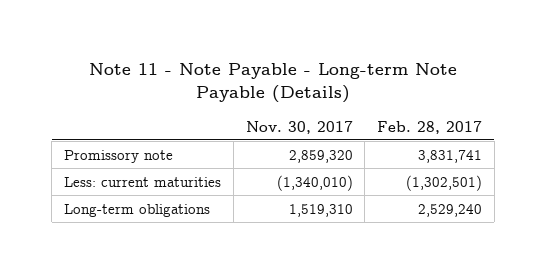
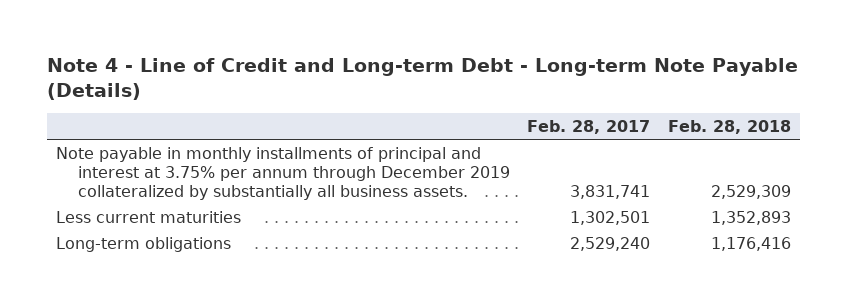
- Note 11 - Note Payable - Long-term Note Payable (Details)
+ Note 4 - Line of Credit and Long-term Debt - Long-term Note Payable (Details)
- | Nov. 30, 2017 | Feb. 28, 2017
+ | Feb. 28, 2017 | Feb. 28, 2018
- Promissory note | 2,859,320 | 3,831,741
- Less: current maturities | (1,340,010) | (1,302,501)
+ Note payable in monthly installments of principal and interest at 3.75% per annum through December 2019 collateralized by substantially all business assets. | 3,831,741 | 2,529,309
+ Less current maturities | 1,302,501 | 1,352,893

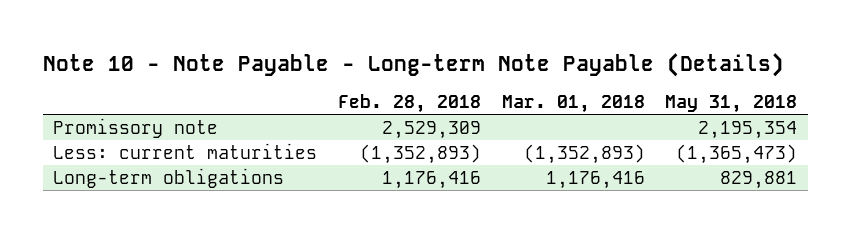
- Note 4 - Line of Credit and Long-term Debt - Long-term Note Payable (Details)
+ Note 10 - Note Payable - Long-term Note Payable (Details)
- | Feb. 28, 2017 | Feb. 28, 2018
+ | Feb. 28, 2018 | Mar. 01, 2018 | May 31, 2018
- Note payable in monthly installments of principal and interest at 3.75% per annum through December 2019 collateralized by substantially all business assets. | 3,831,741 | 2,529,309
- Less current maturities | 1,302,501 | 1,352,893
+ Promissory note | 2,529,309 | | 2,195,354
+ Less: current maturities | (1,352,893) | (1,352,893) | (1,365,473)

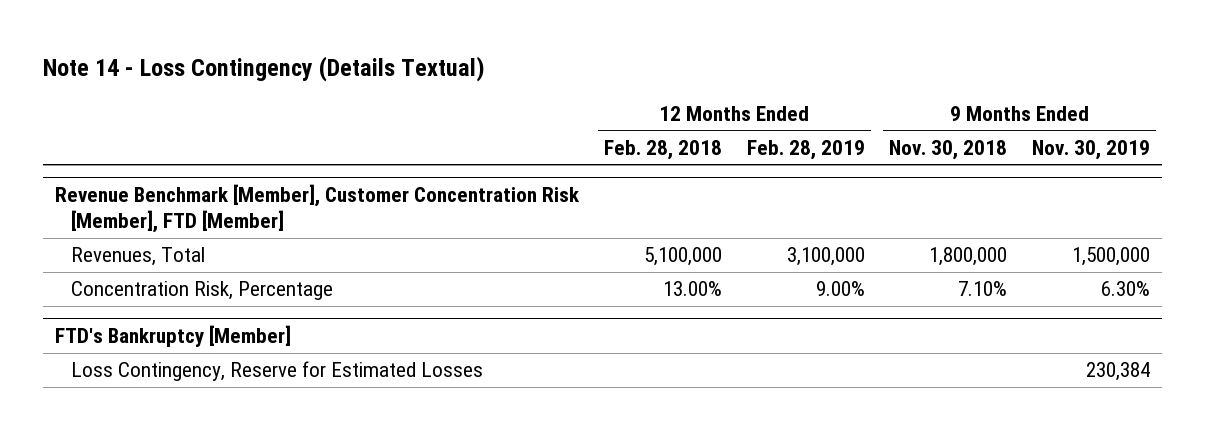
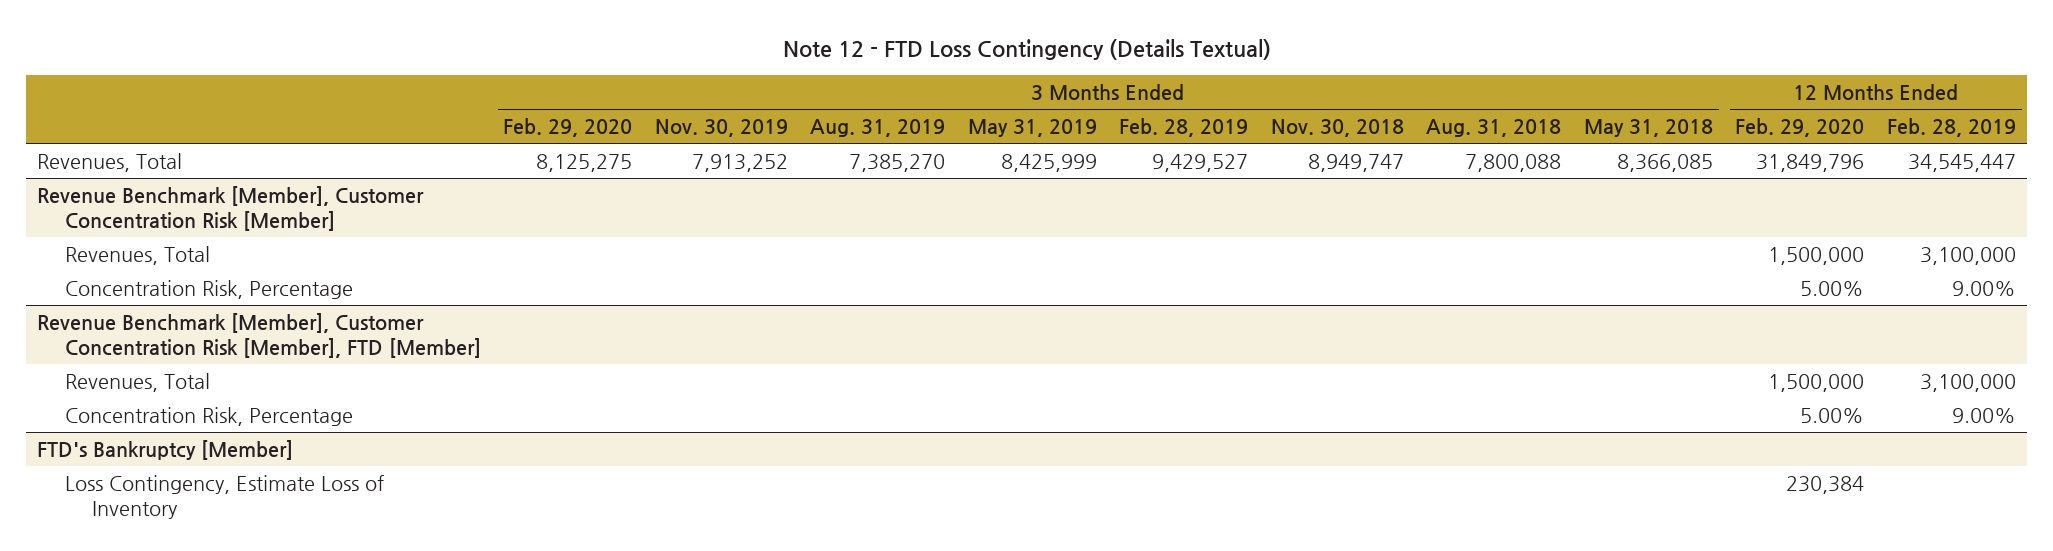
- Note 14 - Loss Contingency (Details Textual)
+ Note 12 - FTD Loss Contingency (Details Textual)
- | 12 Months Ended Feb. 28, 2018 | 12 Months Ended Feb. 28, 2019 | 9 Months Ended Nov. 30, 2018 | 9 Months Ended Nov. 30, 2019
+ | 3 Months Ended Feb. 29, 2020 | 3 Months Ended Nov. 30, 2019 | 3 Months Ended Aug. 31, 2019 | 3 Months Ended May 31, 2019 | 3 Months Ended Feb. 28, 2019 | 3 Months Ended Nov. 30, 2018 | 3 Months Ended Aug. 31, 2018 | 3 Months Ended May 31, 2018 | 12 Months Ended Feb. 29, 2020 | 12 Months Ended Feb. 28, 2019
+ Revenues, Total | 8,125,275 | 7,913,252 | 7,385,270 | 8,425,999 | 9,429,527 | 8,949,747 | 7,800,088 | 8,366,085 | 31,849,796 | 34,545,447
+ Revenue Benchmark [Member], Customer Concentration Risk [Member]
+ Revenues, Total | | | | | | | | | 1,500,000 | 3,100,000
+ Concentration Risk, Percentage | | | | | | | | | 5.00% | 9.00%
@ FTD's Bankruptcy [Member]
- Loss Contingency, Reserve for Estimated Losses | | | | 230,384
+ Loss Contingency, Estimate Loss of Inventory | | | | | | | | | 230,384 |

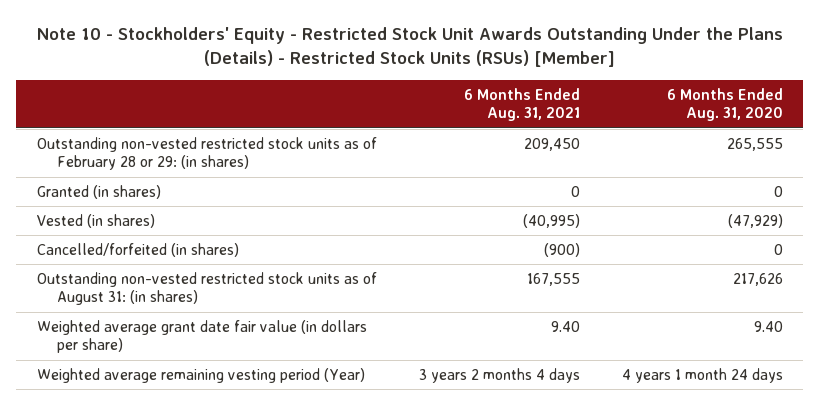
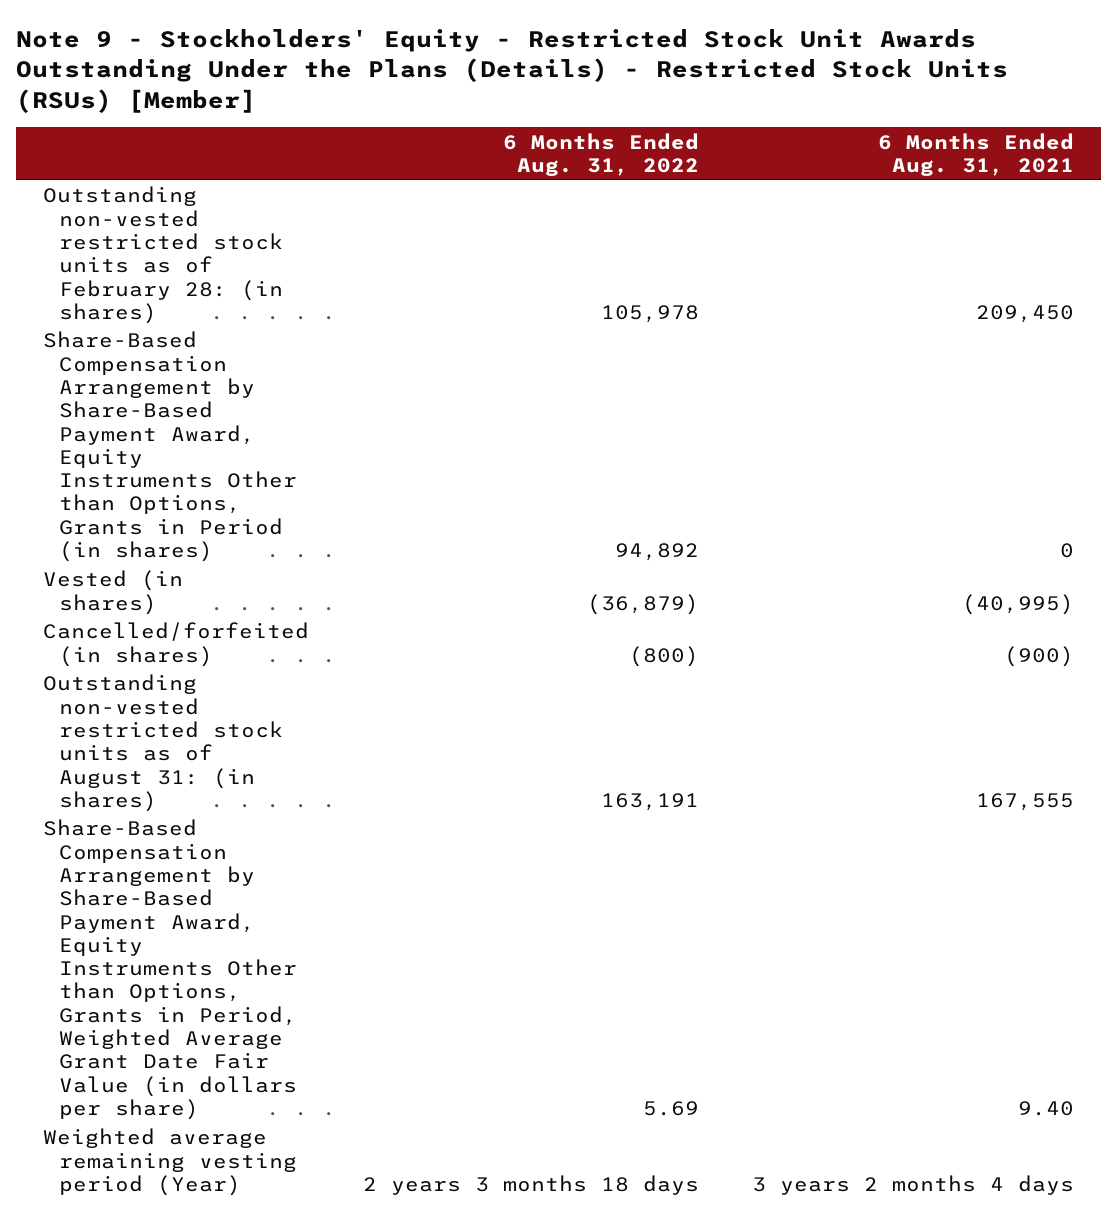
- Note 10 - Stockholders' Equity - Restricted Stock Unit Awards Outstanding Under the Plans (Details) - Restricted Stock Units (RSUs) [Member]
+ Note 9 - Stockholders' Equity - Restricted Stock Unit Awards Outstanding Under the Plans (Details) - Restricted Stock Units (RSUs) [Member]
- | 6 Months Ended Aug. 31, 2021 | 6 Months Ended Aug. 31, 2020
+ | 6 Months Ended Aug. 31, 2022 | 6 Months Ended Aug. 31, 2021
- Outstanding non-vested restricted stock units as of February 28 or 29: (in shares) | 209,450 | 265,555
- Granted (in shares) | 0 | 0
+ Outstanding non-vested restricted stock units as of February 28: (in shares) | 105,978 | 209,450
+ Share-Based Compensation Arrangement by Share-Based Payment Award, Equity Instruments Other than Options, Grants in Period (in shares) | 94,892 | 0
- Weighted average grant date fair value (in dollars per share) | 9.40 | 9.40
+ Share-Based Compensation Arrangement by Share-Based Payment Award, Equity Instruments Other than Options, Grants in Period, Weighted Average Grant Date Fair Value (in dollars per share) | 5.69 | 9.40

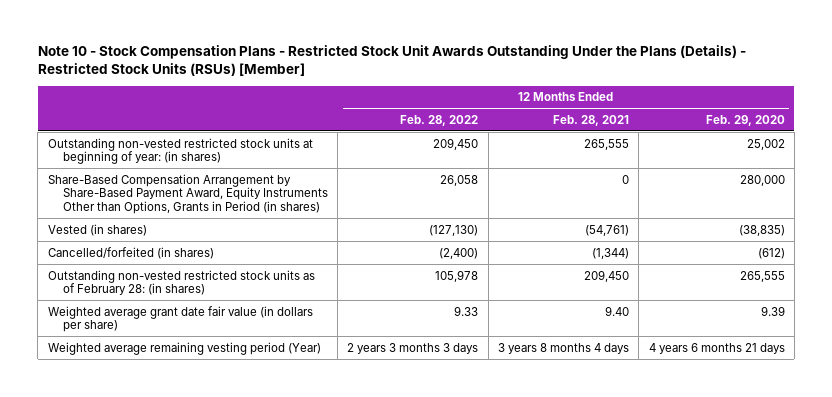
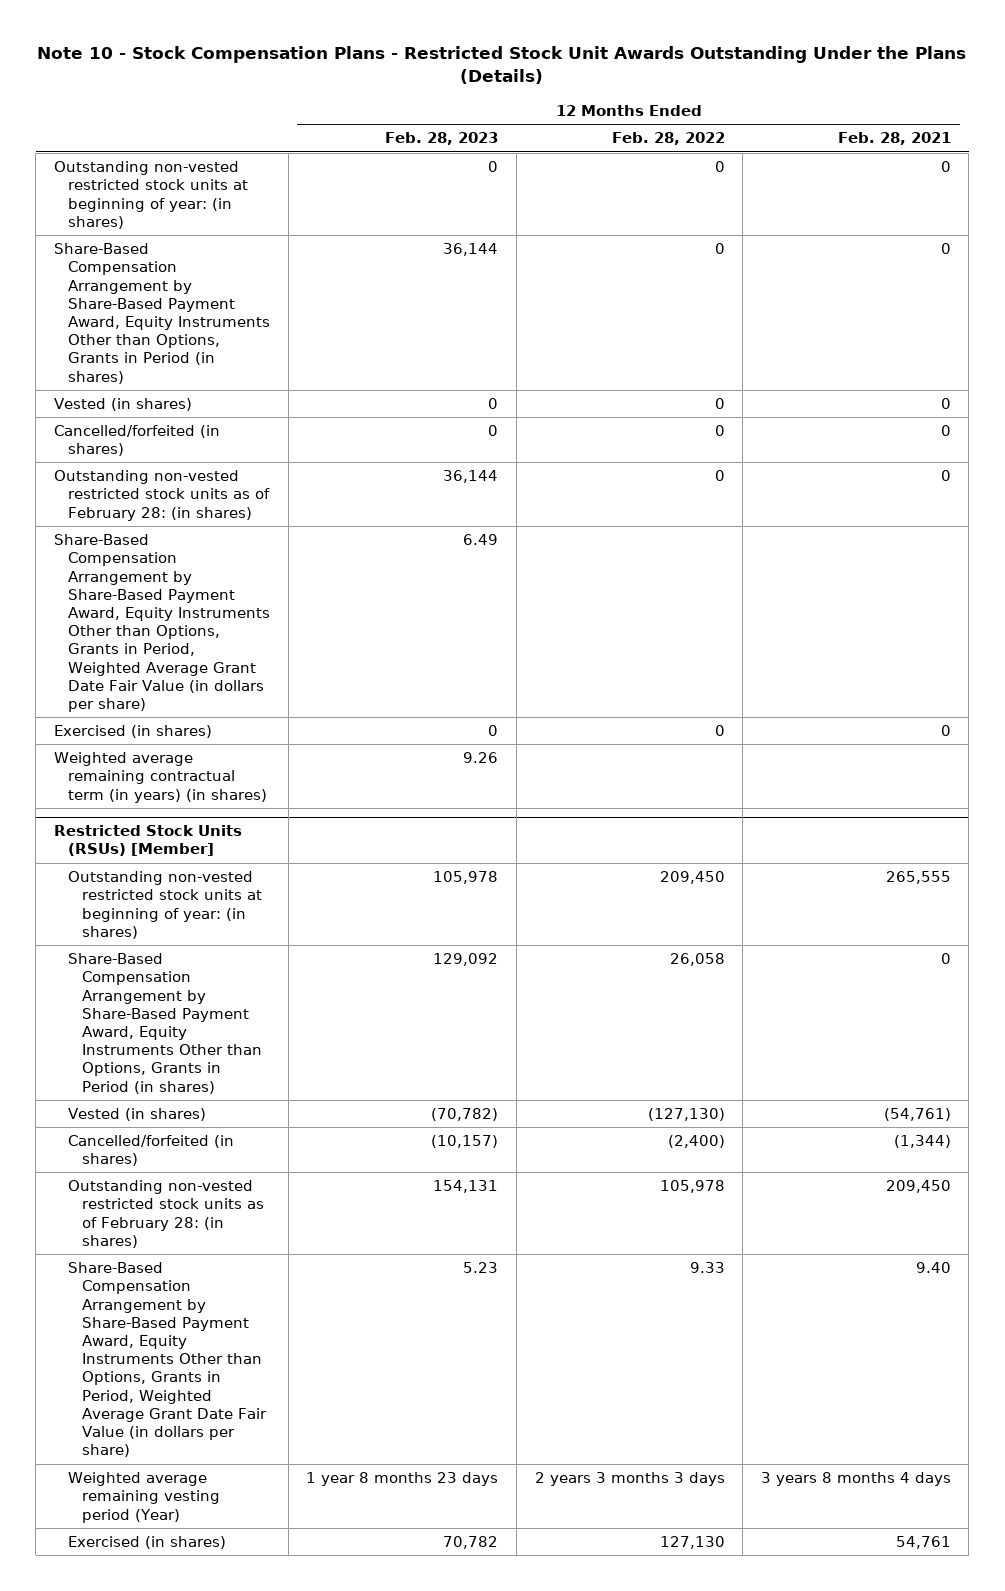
- Note 10 - Stock Compensation Plans - Restricted Stock Unit Awards Outstanding Under the Plans (Details) - Restricted Stock Units (RSUs) [Member]
+ Note 10 - Stock Compensation Plans - Restricted Stock Unit Awards Outstanding Under the Plans (Details)
- | 12 Months Ended Feb. 28, 2022 | 12 Months Ended Feb. 28, 2021 | 12 Months Ended Feb. 29, 2020
+ | 12 Months Ended Feb. 28, 2023 | 12 Months Ended Feb. 28, 2022 | 12 Months Ended Feb. 28, 2021
+ Outstanding non-vested restricted stock units at beginning of year: (in shares) | 0 | 0 | 0
+ Share-Based Compensation Arrangement by Share-Based Payment Award, Equity Instruments Other than Options, Grants in Period (in shares) | 36,144 | 0 | 0
+ Vested (in shares) | 0 | 0 | 0
+ Cancelled/forfeited (in shares) | 0 | 0 | 0
+ Outstanding non-vested restricted stock units as of February 28: (in shares) | 36,144 | 0 | 0
+ Share-Based Compensation Arrangement by Share-Based Payment Award, Equity Instruments Other than Options, Grants in Period, Weighted Average Grant Date Fair Value (in dollars per share) | 6.49 | |
+ Exercised (in shares) | 0 | 0 | 0
+ Weighted average remaining contractual term (in years) (in shares) | 9.26 | |
+ Restricted Stock Units (RSUs) [Member]
- Weighted average grant date fair value (in dollars per share) | 9.33 | 9.40 | 9.39
+ Share-Based Compensation Arrangement by Share-Based Payment Award, Equity Instruments Other than Options, Grants in Period, Weighted Average Grant Date Fair Value (in dollars per share) | 5.23 | 9.33 | 9.40
+ Exercised (in shares) | 70,782 | 127,130 | 54,761

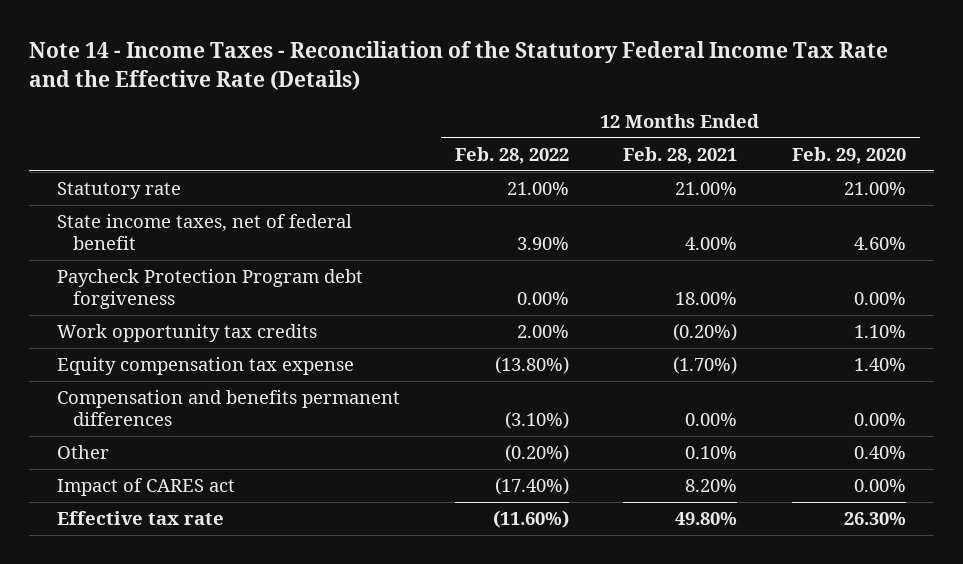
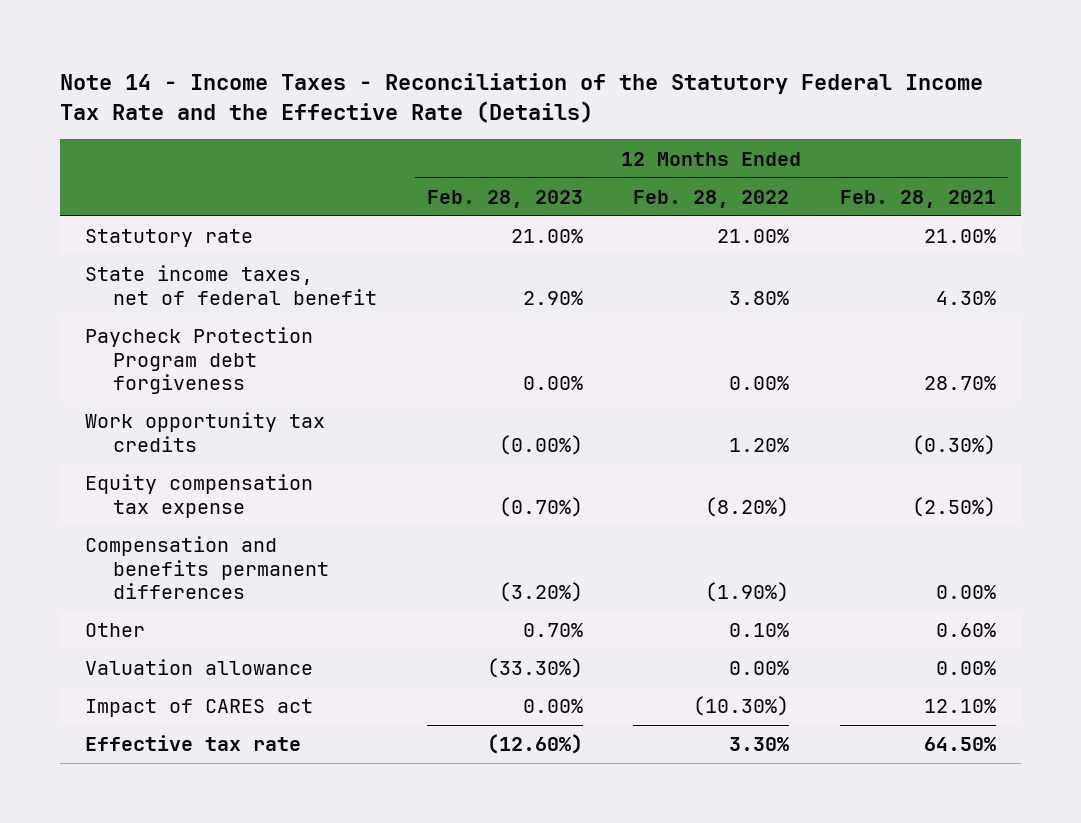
- | 12 Months Ended Feb. 28, 2022 | 12 Months Ended Feb. 28, 2021 | 12 Months Ended Feb. 29, 2020
+ | 12 Months Ended Feb. 28, 2023 | 12 Months Ended Feb. 28, 2022 | 12 Months Ended Feb. 28, 2021
- State income taxes, net of federal benefit | 3.90% | 4.00% | 4.60%
- Paycheck Protection Program debt forgiveness | 0.00% | 18.00% | 0.00%
- Work opportunity tax credits | 2.00% | (0.20%) | 1.10%
- Equity compensation tax expense | (13.80%) | (1.70%) | 1.40%
- Compensation and benefits permanent differences | (3.10%) | 0.00% | 0.00%
- Other | (0.20%) | 0.10% | 0.40%
- Impact of CARES act | (17.40%) | 8.20% | 0.00%
- Effective tax rate | (11.60%) | 49.80% | 26.30%
+ State income taxes, net of federal benefit | 2.90% | 3.80% | 4.30%
+ Paycheck Protection Program debt forgiveness | 0.00% | 0.00% | 28.70%
+ Work opportunity tax credits | (0.00%) | 1.20% | (0.30%)
+ Equity compensation tax expense | (0.70%) | (8.20%) | (2.50%)
+ Compensation and benefits permanent differences | (3.20%) | (1.90%) | 0.00%
+ Other | 0.70% | 0.10% | 0.60%
+ Valuation allowance | (33.30%) | 0.00% | 0.00%
+ Impact of CARES act | 0.00% | (10.30%) | 12.10%
+ Effective tax rate | (12.60%) | 3.30% | 64.50%

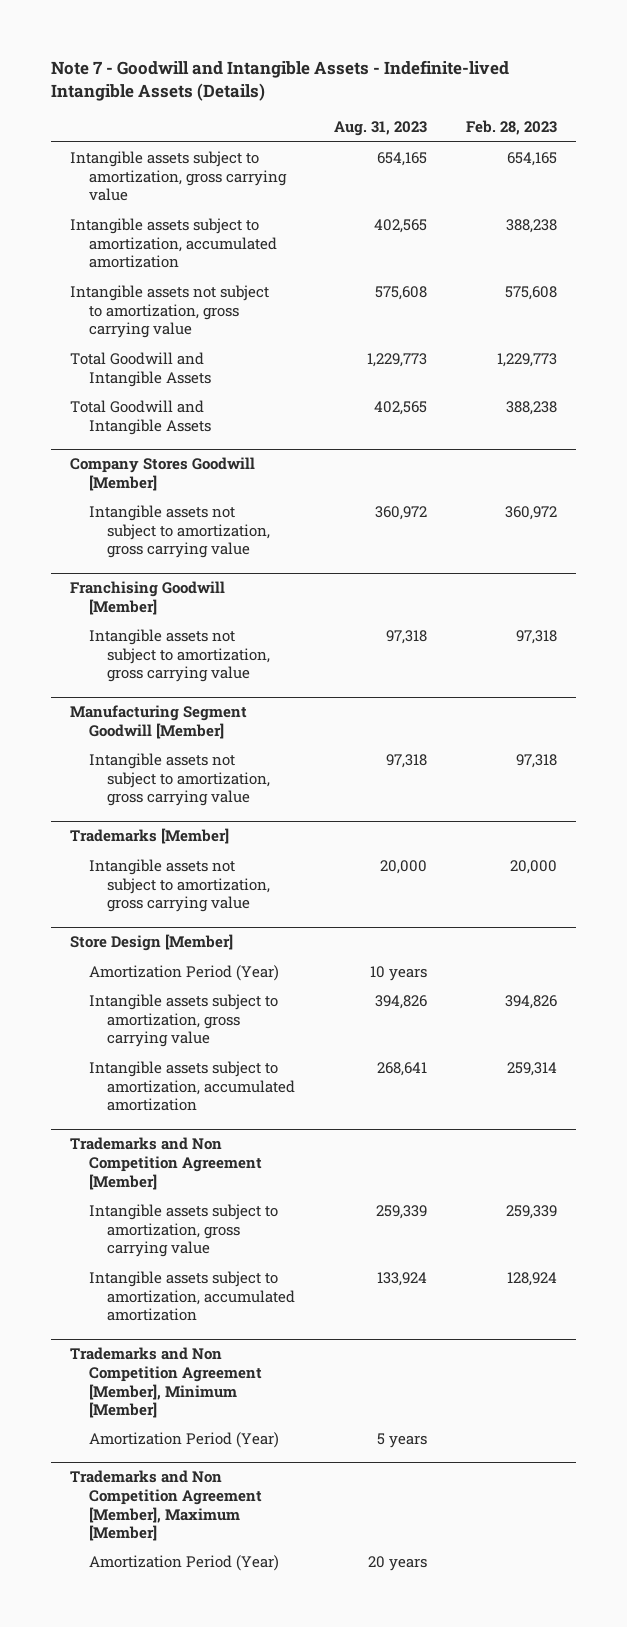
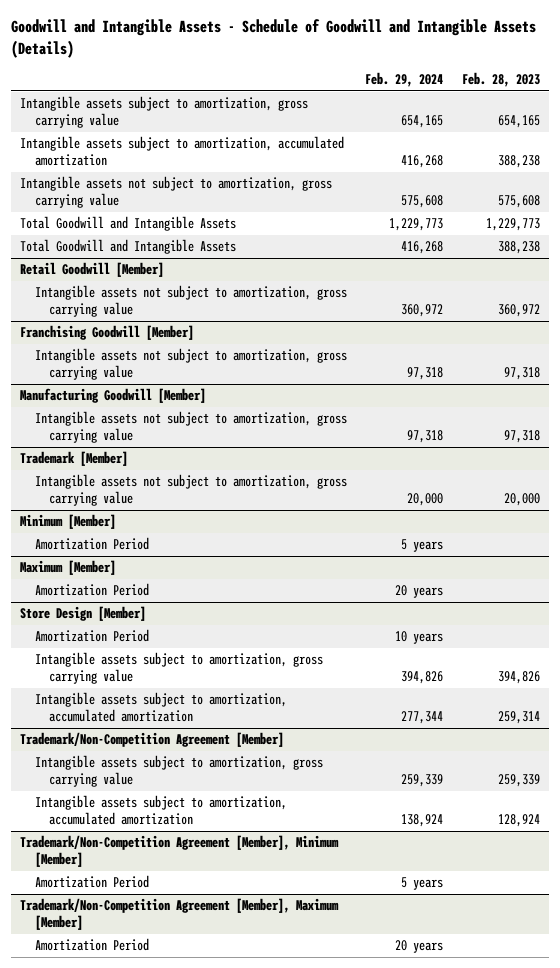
- Note 7 - Goodwill and Intangible Assets - Indefinite-lived Intangible Assets (Details)
+ Goodwill and Intangible Assets - Schedule of Goodwill and Intangible Assets (Details)
- | Aug. 31, 2023 | Feb. 28, 2023
+ | Feb. 29, 2024 | Feb. 28, 2023
- Company Stores Goodwill [Member]
+ Retail Goodwill [Member]
- Manufacturing Segment Goodwill [Member]
+ Manufacturing Goodwill [Member]
- Trademarks [Member]
+ Trademark [Member]
+ Minimum [Member]
+ Amortization Period | 5 years |
+ Maximum [Member]
+ Amortization Period | 20 years |
@ Store Design [Member]
- Amortization Period (Year) | 10 years |
+ Amortization Period | 10 years |
- Trademarks and Non Competition Agreement [Member]
+ Trademark/Non-Competition Agreement [Member]
- Trademarks and Non Competition Agreement [Member], Minimum [Member]
- Amortization Period (Year) | 5 years |
- Trademarks and Non Competition Agreement [Member], Maximum [Member]
- Amortization Period (Year) | 20 years |
+ Trademark/Non-Competition Agreement [Member], Minimum [Member]
+ Amortization Period | 5 years |
+ Trademark/Non-Competition Agreement [Member], Maximum [Member]
+ Amortization Period | 20 years |

